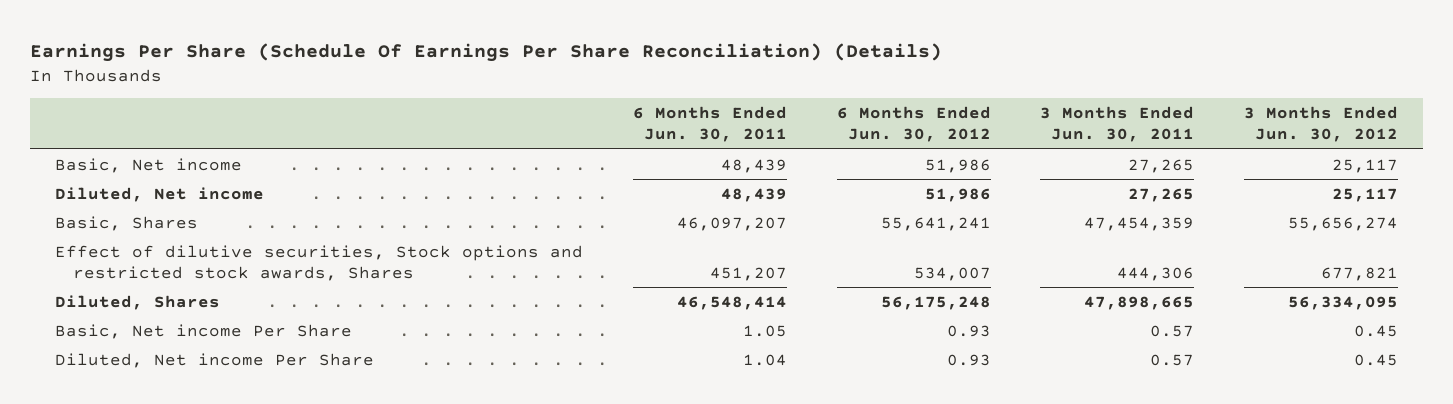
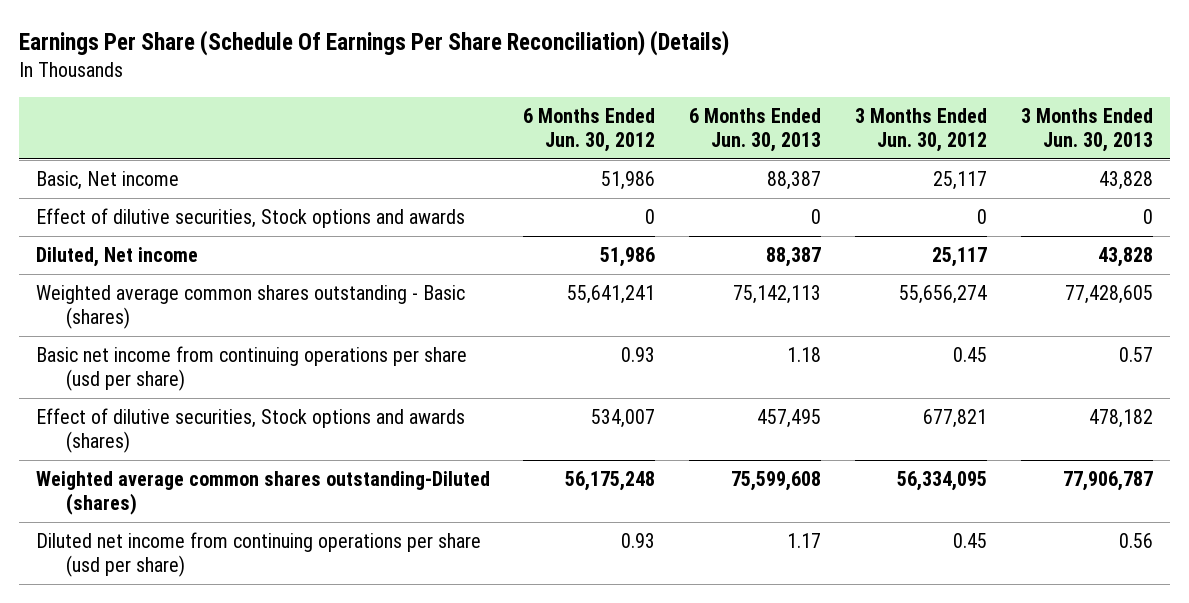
- | 6 Months Ended Jun. 30, 2011 | 6 Months Ended Jun. 30, 2012 | 3 Months Ended Jun. 30, 2011 | 3 Months Ended Jun. 30, 2012
+ | 6 Months Ended Jun. 30, 2012 | 6 Months Ended Jun. 30, 2013 | 3 Months Ended Jun. 30, 2012 | 3 Months Ended Jun. 30, 2013
+ Effect of dilutive securities, Stock options and awards | 0 | 0 | 0 | 0
- Basic, Shares | 46,097,207 | 55,641,241 | 47,454,359 | 55,656,274
- Effect of dilutive securities, Stock options and restricted stock awards, Shares | 451,207 | 534,007 | 444,306 | 677,821
- Diluted, Shares | 46,548,414 | 56,175,248 | 47,898,665 | 56,334,095
- Basic, Net income Per Share | 1.05 | 0.93 | 0.57 | 0.45
- Diluted, Net income Per Share | 1.04 | 0.93 | 0.57 | 0.45
+ Weighted average common shares outstanding - Basic (shares) | 55,641,241 | 75,142,113 | 55,656,274 | 77,428,605
+ Basic net income from continuing operations per share (usd per share) | 0.93 | 1.18 | 0.45 | 0.57
+ Effect of dilutive securities, Stock options and awards (shares) | 534,007 | 457,495 | 677,821 | 478,182
+ Weighted average common shares outstanding-Diluted (shares) | 56,175,248 | 75,599,608 | 56,334,095 | 77,906,787
+ Diluted net income from continuing operations per share (usd per share) | 0.93 | 1.17 | 0.45 | 0.56

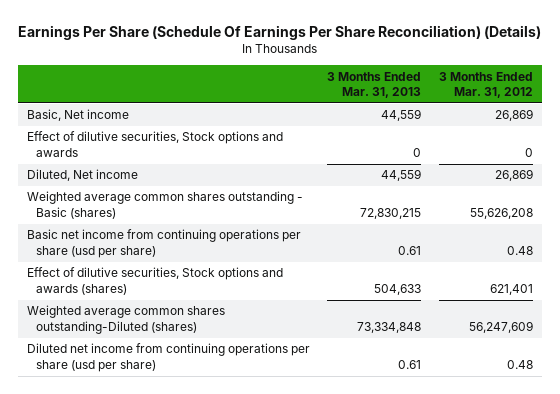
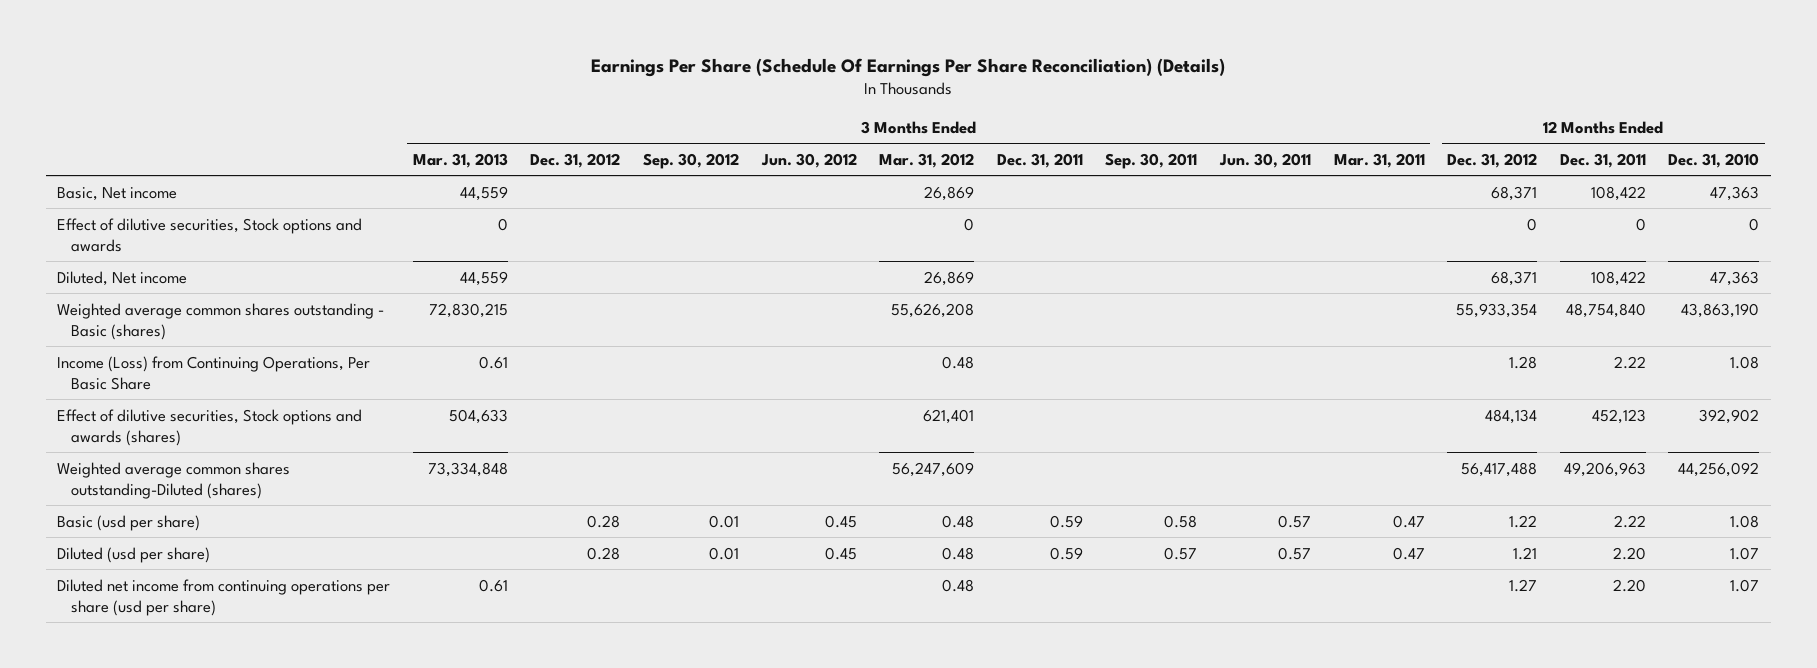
- | 3 Months Ended Mar. 31, 2013 | 3 Months Ended Mar. 31, 2012
+ | 3 Months Ended Mar. 31, 2013 | 3 Months Ended Dec. 31, 2012 | 3 Months Ended Sep. 30, 2012 | 3 Months Ended Jun. 30, 2012 | 3 Months Ended Mar. 31, 2012 | 3 Months Ended Dec. 31, 2011 | 3 Months Ended Sep. 30, 2011 | 3 Months Ended Jun. 30, 2011 | 3 Months Ended Mar. 31, 2011 | 12 Months Ended Dec. 31, 2012 | 12 Months Ended Dec. 31, 2011 | 12 Months Ended Dec. 31, 2010
- Basic net income from continuing operations per share (usd per share) | 0.61 | 0.48
+ Income (Loss) from Continuing Operations, Per Basic Share | 0.61 | | | | 0.48 | | | | | 1.28 | 2.22 | 1.08
+ Basic (usd per share) | | 0.28 | 0.01 | 0.45 | 0.48 | 0.59 | 0.58 | 0.57 | 0.47 | 1.22 | 2.22 | 1.08
+ Diluted (usd per share) | | 0.28 | 0.01 | 0.45 | 0.48 | 0.59 | 0.57 | 0.57 | 0.47 | 1.21 | 2.20 | 1.07

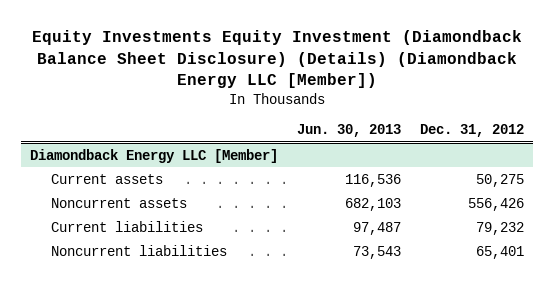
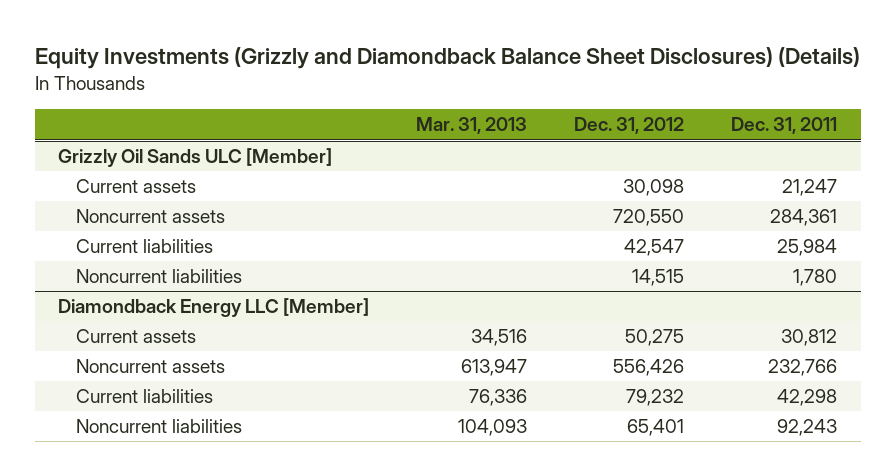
- Equity Investments Equity Investment (Diamondback Balance Sheet Disclosure) (Details) (Diamondback Energy LLC [Member])
+ Equity Investments (Grizzly and Diamondback Balance Sheet Disclosures) (Details)
- | Jun. 30, 2013 | Dec. 31, 2012
+ | Mar. 31, 2013 | Dec. 31, 2012 | Dec. 31, 2011
+ Grizzly Oil Sands ULC [Member]
+ Current assets | | 30,098 | 21,247
+ Noncurrent assets | | 720,550 | 284,361
+ Current liabilities | | 42,547 | 25,984
+ Noncurrent liabilities | | 14,515 | 1,780

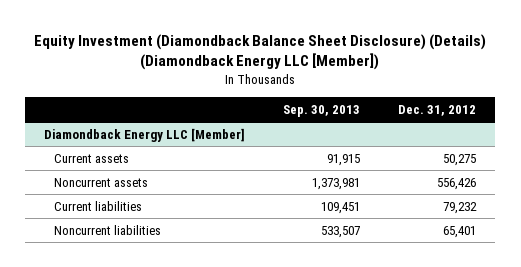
- Equity Investments (Grizzly and Diamondback Balance Sheet Disclosures) (Details)
+ Equity Investment (Diamondback Balance Sheet Disclosure) (Details) (Diamondback Energy LLC [Member])
- | Mar. 31, 2013 | Dec. 31, 2012 | Dec. 31, 2011
+ | Sep. 30, 2013 | Dec. 31, 2012
- Grizzly Oil Sands ULC [Member]
- Current assets | | 30,098 | 21,247
- Noncurrent assets | | 720,550 | 284,361
- Current liabilities | | 42,547 | 25,984
- Noncurrent liabilities | | 14,515 | 1,780

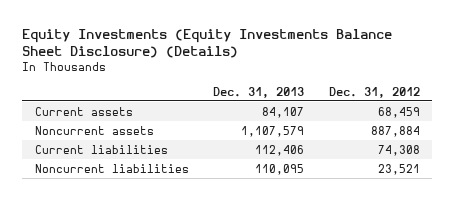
- Equity Investment (Diamondback Balance Sheet Disclosure) (Details) (Diamondback Energy LLC [Member])
+ Equity Investments (Equity Investments Balance Sheet Disclosure) (Details)
- | Sep. 30, 2013 | Dec. 31, 2012
+ | Dec. 31, 2013 | Dec. 31, 2012
- Diamondback Energy LLC [Member]
- Current assets | 91,915 | 50,275
- Noncurrent assets | 1,373,981 | 556,426
- Current liabilities | 109,451 | 79,232
- Noncurrent liabilities | 533,507 | 65,401
+ Current assets | 84,107 | 68,459
+ Noncurrent assets | 1,107,579 | 887,884
+ Current liabilities | 112,406 | 74,308
+ Noncurrent liabilities | 110,095 | 23,521

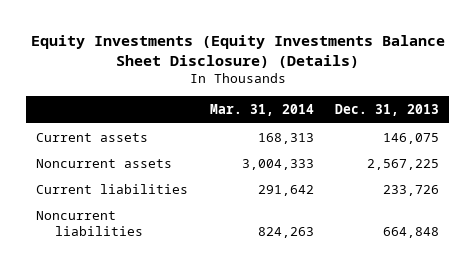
- | Dec. 31, 2013 | Dec. 31, 2012
+ | Mar. 31, 2014 | Dec. 31, 2013
- Current assets | 84,107 | 68,459
- Noncurrent assets | 1,107,579 | 887,884
- Current liabilities | 112,406 | 74,308
- Noncurrent liabilities | 110,095 | 23,521
+ Current assets | 168,313 | 146,075
+ Noncurrent assets | 3,004,333 | 2,567,225
+ Current liabilities | 291,642 | 233,726
+ Noncurrent liabilities | 824,263 | 664,848

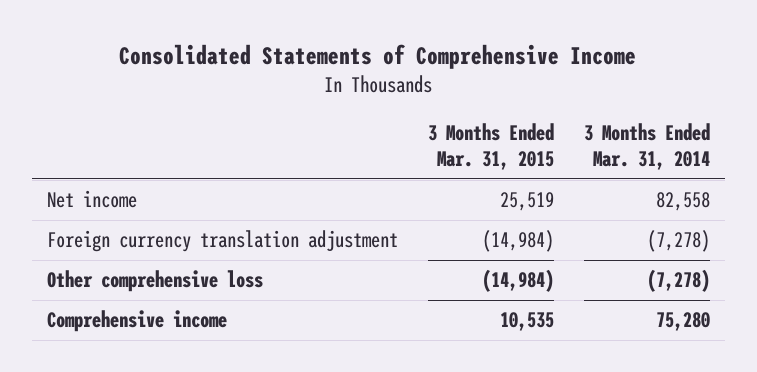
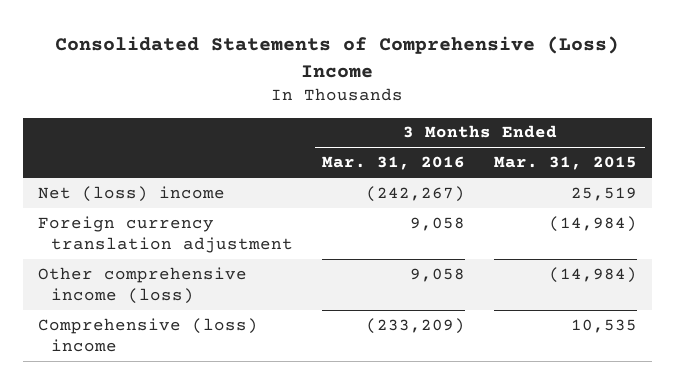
- Consolidated Statements of Comprehensive Income
+ Consolidated Statements of Comprehensive (Loss) Income
- | 3 Months Ended Mar. 31, 2015 | 3 Months Ended Mar. 31, 2014
+ | 3 Months Ended Mar. 31, 2016 | 3 Months Ended Mar. 31, 2015
- Net income | 25,519 | 82,558
+ Net (loss) income | (242,267) | 25,519
- Other comprehensive loss | (14,984) | (7,278)
- Comprehensive income | 10,535 | 75,280
+ Other comprehensive income (loss) | 9,058 | (14,984)
+ Comprehensive (loss) income | (233,209) | 10,535

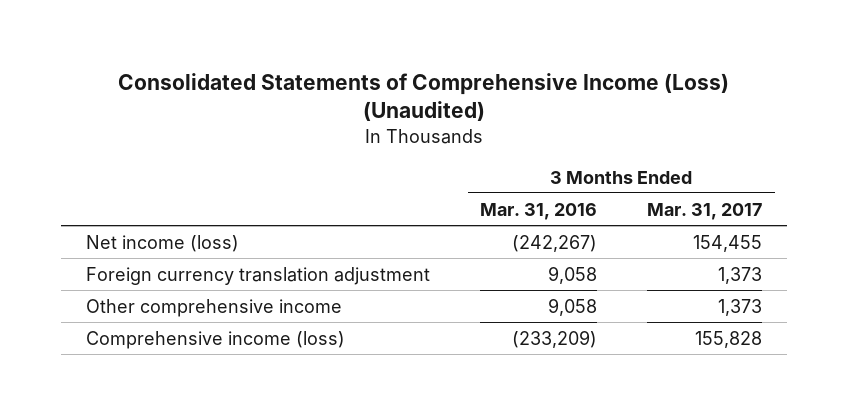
- Consolidated Statements of Comprehensive (Loss) Income
+ Consolidated Statements of Comprehensive Income (Loss) (Unaudited)
- | 3 Months Ended Mar. 31, 2016 | 3 Months Ended Mar. 31, 2015
+ | 3 Months Ended Mar. 31, 2016 | 3 Months Ended Mar. 31, 2017
- Net (loss) income | (242,267) | 25,519
+ Net income (loss) | (242,267) | 154,455
- Other comprehensive income (loss) | 9,058 | (14,984)
- Comprehensive (loss) income | (233,209) | 10,535
+ Other comprehensive income | 9,058 | 1,373
+ Comprehensive income (loss) | (233,209) | 155,828

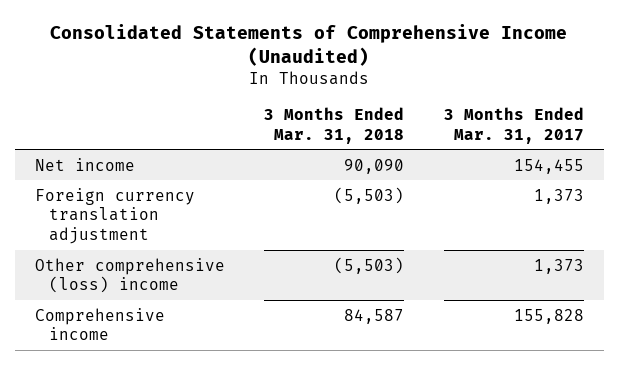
- Consolidated Statements of Comprehensive Income (Loss) (Unaudited)
+ Consolidated Statements of Comprehensive Income (Unaudited)
- | 3 Months Ended Mar. 31, 2016 | 3 Months Ended Mar. 31, 2017
+ | 3 Months Ended Mar. 31, 2018 | 3 Months Ended Mar. 31, 2017
- Net income (loss) | (242,267) | 154,455
+ Net income | 90,090 | 154,455
- Other comprehensive income | 9,058 | 1,373
- Comprehensive income (loss) | (233,209) | 155,828
+ Other comprehensive (loss) income | (5,503) | 1,373
+ Comprehensive income | 84,587 | 155,828

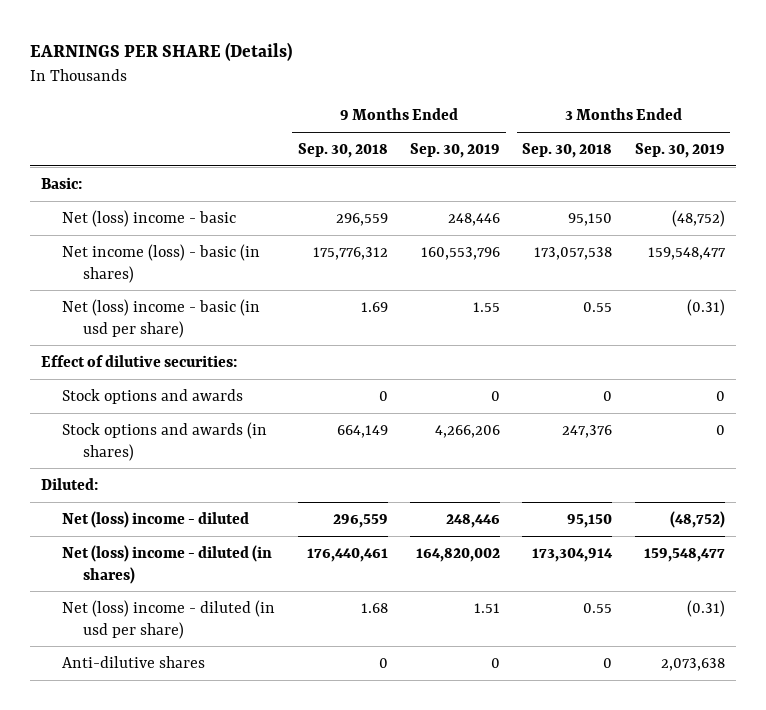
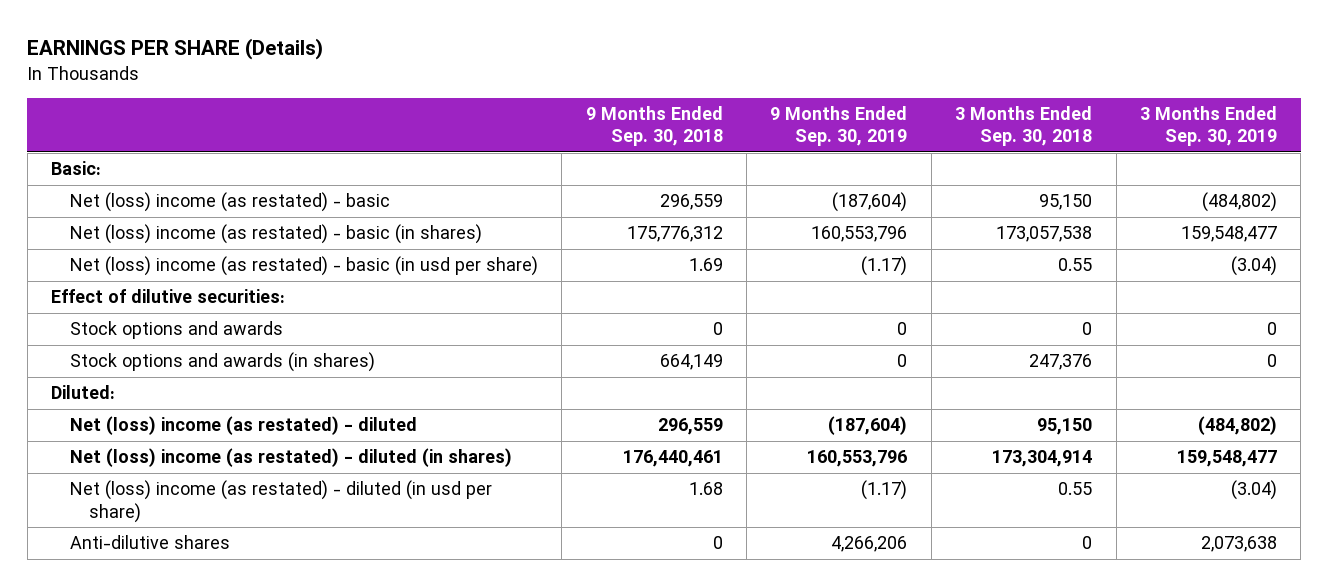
- Net (loss) income - basic | 296,559 | 248,446 | 95,150 | (48,752)
- Net income (loss) - basic (in shares) | 175,776,312 | 160,553,796 | 173,057,538 | 159,548,477
- Net (loss) income - basic (in usd per share) | 1.69 | 1.55 | 0.55 | (0.31)
+ Net (loss) income (as restated) - basic | 296,559 | (187,604) | 95,150 | (484,802)
+ Net (loss) income (as restated) - basic (in shares) | 175,776,312 | 160,553,796 | 173,057,538 | 159,548,477
+ Net (loss) income (as restated) - basic (in usd per share) | 1.69 | (1.17) | 0.55 | (3.04)
- Stock options and awards (in shares) | 664,149 | 4,266,206 | 247,376 | 0
+ Stock options and awards (in shares) | 664,149 | 0 | 247,376 | 0
- Net (loss) income - diluted | 296,559 | 248,446 | 95,150 | (48,752)
- Net (loss) income - diluted (in shares) | 176,440,461 | 164,820,002 | 173,304,914 | 159,548,477
- Net (loss) income - diluted (in usd per share) | 1.68 | 1.51 | 0.55 | (0.31)
- Anti-dilutive shares | 0 | 0 | 0 | 2,073,638
+ Net (loss) income (as restated) - diluted | 296,559 | (187,604) | 95,150 | (484,802)
+ Net (loss) income (as restated) - diluted (in shares) | 176,440,461 | 160,553,796 | 173,304,914 | 159,548,477
+ Net (loss) income (as restated) - diluted (in usd per share) | 1.68 | (1.17) | 0.55 | (3.04)
+ Anti-dilutive shares | 0 | 4,266,206 | 0 | 2,073,638

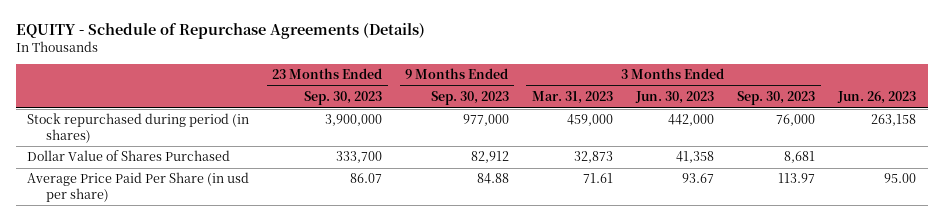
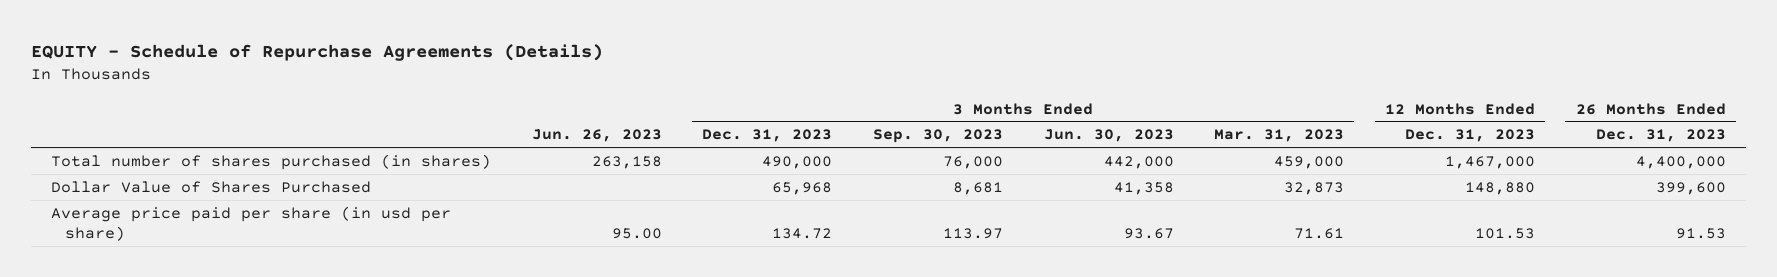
- | 23 Months Ended Sep. 30, 2023 | 9 Months Ended Sep. 30, 2023 | 3 Months Ended Mar. 31, 2023 | 3 Months Ended Jun. 30, 2023 | 3 Months Ended Sep. 30, 2023 | Jun. 26, 2023
+ | Jun. 26, 2023 | 3 Months Ended Dec. 31, 2023 | 3 Months Ended Sep. 30, 2023 | 3 Months Ended Jun. 30, 2023 | 3 Months Ended Mar. 31, 2023 | 12 Months Ended Dec. 31, 2023 | 26 Months Ended Dec. 31, 2023
- Stock repurchased during period (in shares) | 3,900,000 | 977,000 | 459,000 | 442,000 | 76,000 | 263,158
+ Total number of shares purchased (in shares) | 263,158 | 490,000 | 76,000 | 442,000 | 459,000 | 1,467,000 | 4,400,000
- Average Price Paid Per Share (in usd per share) | 86.07 | 84.88 | 71.61 | 93.67 | 113.97 | 95.00
+ Average price paid per share (in usd per share) | 95.00 | 134.72 | 113.97 | 93.67 | 71.61 | 101.53 | 91.53

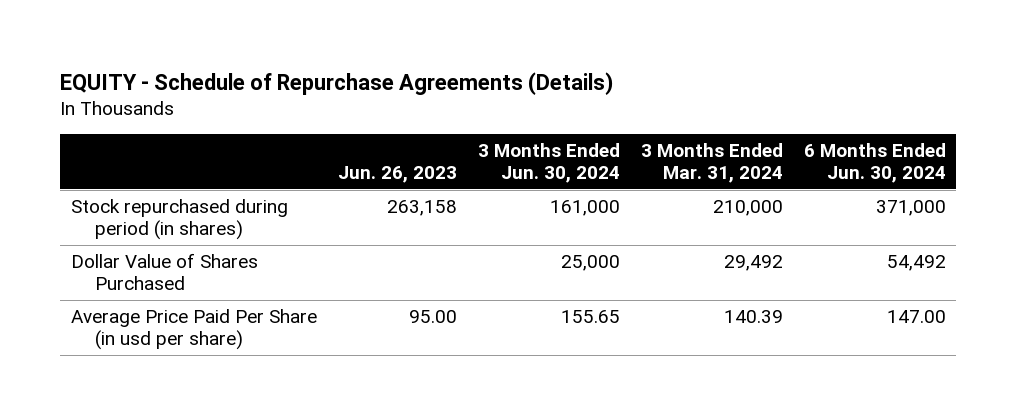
- | Jun. 26, 2023 | 3 Months Ended Dec. 31, 2023 | 3 Months Ended Sep. 30, 2023 | 3 Months Ended Jun. 30, 2023 | 3 Months Ended Mar. 31, 2023 | 12 Months Ended Dec. 31, 2023 | 26 Months Ended Dec. 31, 2023
+ | Jun. 26, 2023 | 3 Months Ended Jun. 30, 2024 | 3 Months Ended Mar. 31, 2024 | 6 Months Ended Jun. 30, 2024
- Total number of shares purchased (in shares) | 263,158 | 490,000 | 76,000 | 442,000 | 459,000 | 1,467,000 | 4,400,000
+ Stock repurchased during period (in shares) | 263,158 | 161,000 | 210,000 | 371,000
- Average price paid per share (in usd per share) | 95.00 | 134.72 | 113.97 | 93.67 | 71.61 | 101.53 | 91.53
+ Average Price Paid Per Share (in usd per share) | 95.00 | 155.65 | 140.39 | 147.00

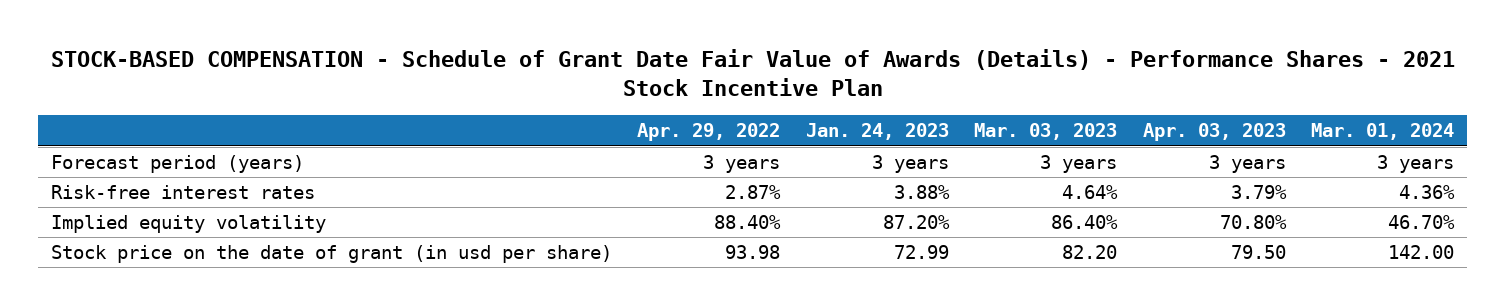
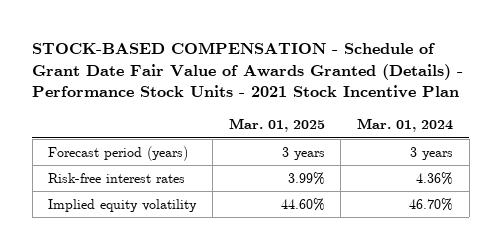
- STOCK-BASED COMPENSATION - Schedule of Grant Date Fair Value of Awards (Details) - Performance Shares - 2021 Stock Incentive Plan
+ STOCK-BASED COMPENSATION - Schedule of Grant Date Fair Value of Awards Granted (Details) - Performance Stock Units - 2021 Stock Incentive Plan
- | Apr. 29, 2022 | Jan. 24, 2023 | Mar. 03, 2023 | Apr. 03, 2023 | Mar. 01, 2024
+ | Mar. 01, 2025 | Mar. 01, 2024
- Stock price on the date of grant (in usd per share) | 93.98 | 72.99 | 82.20 | 79.50 | 142.00

